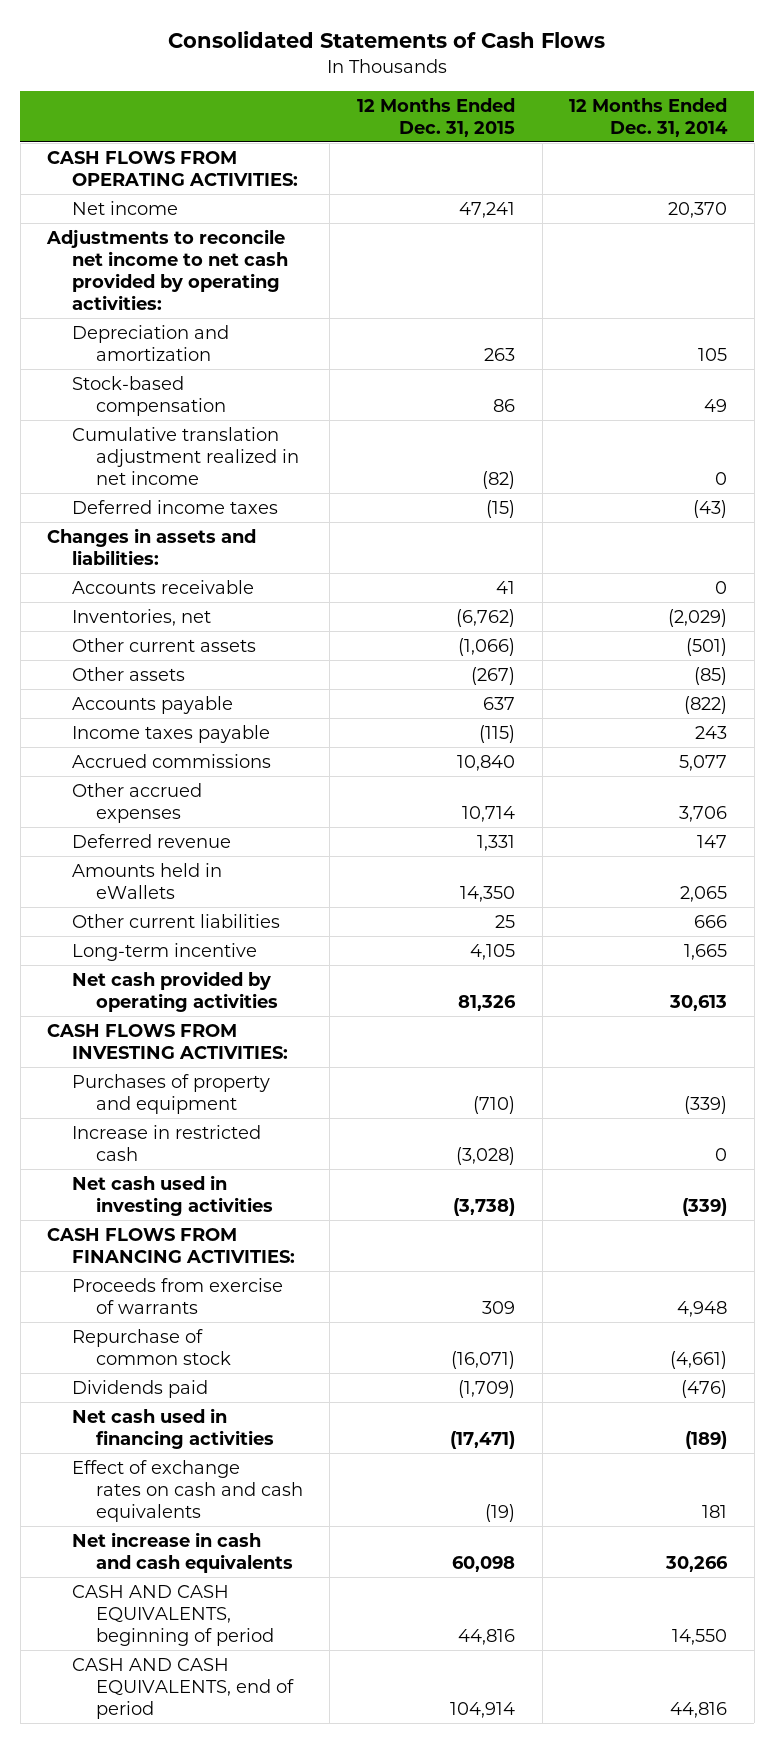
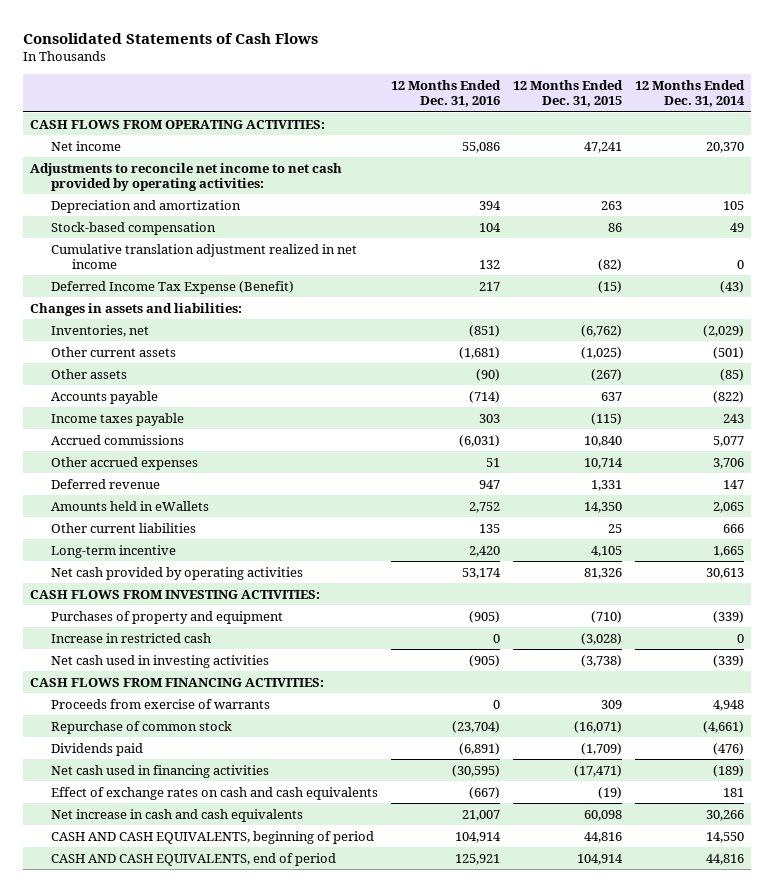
- | 12 Months Ended Dec. 31, 2015 | 12 Months Ended Dec. 31, 2014
+ | 12 Months Ended Dec. 31, 2016 | 12 Months Ended Dec. 31, 2015 | 12 Months Ended Dec. 31, 2014
- Deferred income taxes | (15) | (43)
+ Deferred Income Tax Expense (Benefit) | 217 | (15) | (43)
- Accounts receivable | 41 | 0
- Other current assets | (1,066) | (501)
+ Other current assets | (1,681) | (1,025) | (501)

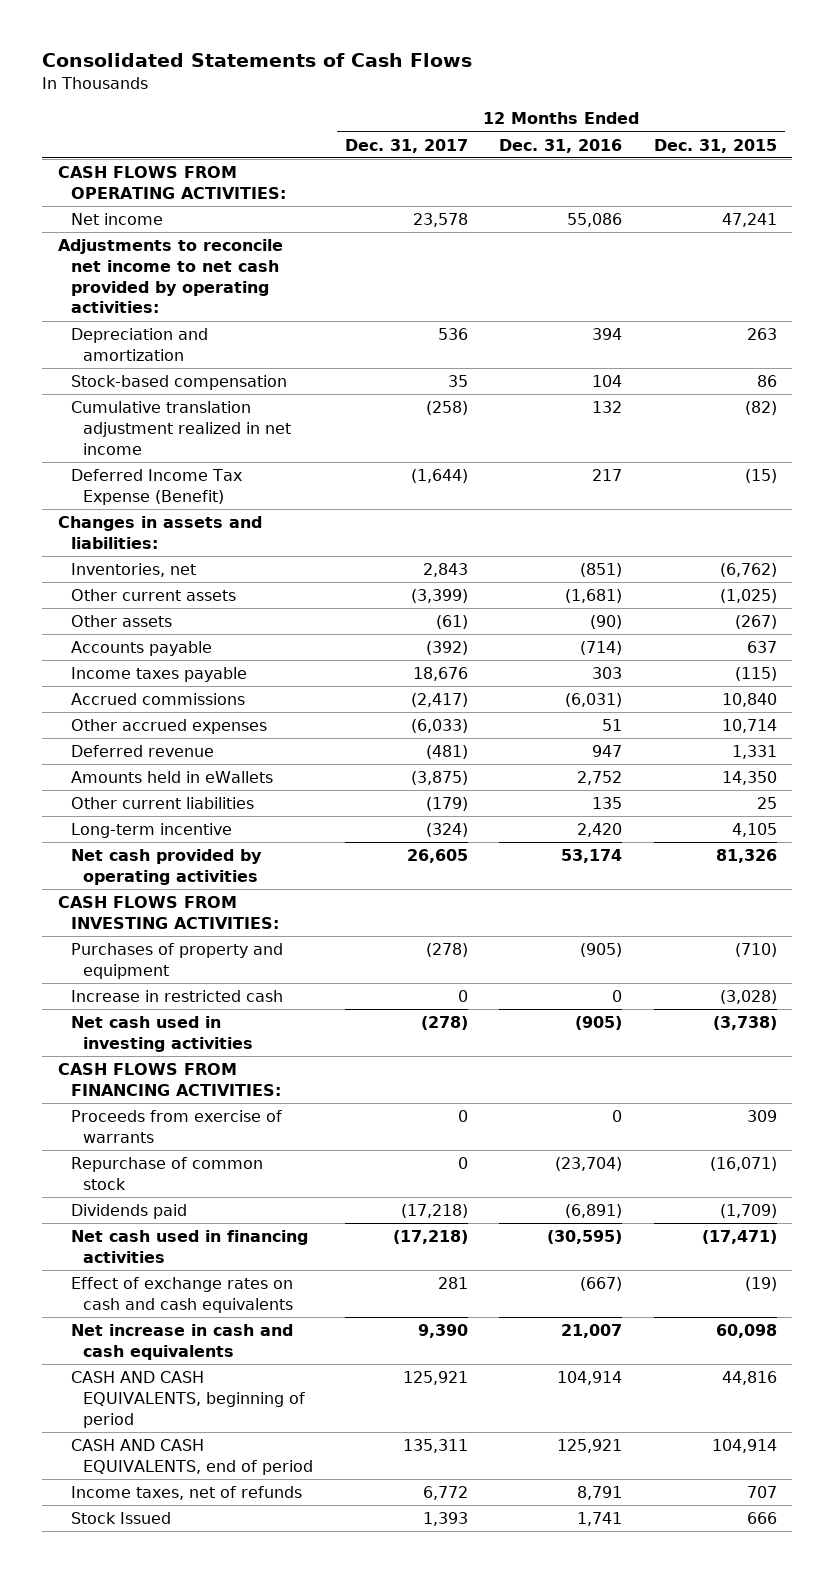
- | 12 Months Ended Dec. 31, 2016 | 12 Months Ended Dec. 31, 2015 | 12 Months Ended Dec. 31, 2014
+ | 12 Months Ended Dec. 31, 2017 | 12 Months Ended Dec. 31, 2016 | 12 Months Ended Dec. 31, 2015
+ Income taxes, net of refunds | 6,772 | 8,791 | 707
+ Stock Issued | 1,393 | 1,741 | 666

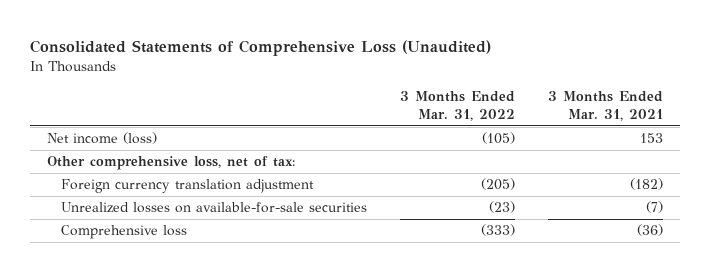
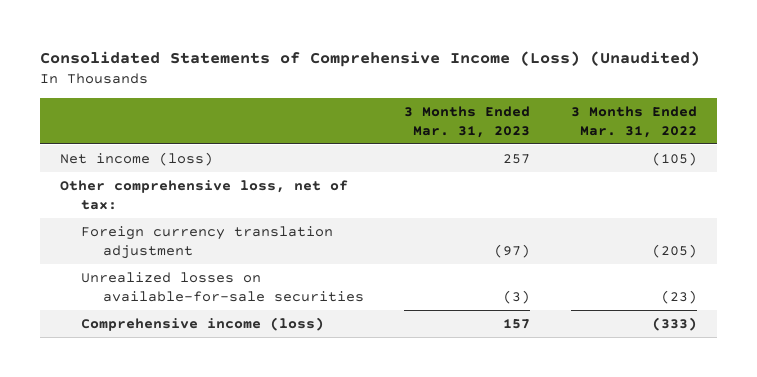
- Consolidated Statements of Comprehensive Loss (Unaudited)
+ Consolidated Statements of Comprehensive Income (Loss) (Unaudited)
- | 3 Months Ended Mar. 31, 2022 | 3 Months Ended Mar. 31, 2021
+ | 3 Months Ended Mar. 31, 2023 | 3 Months Ended Mar. 31, 2022
- Comprehensive loss | (333) | (36)
+ Comprehensive income (loss) | 157 | (333)

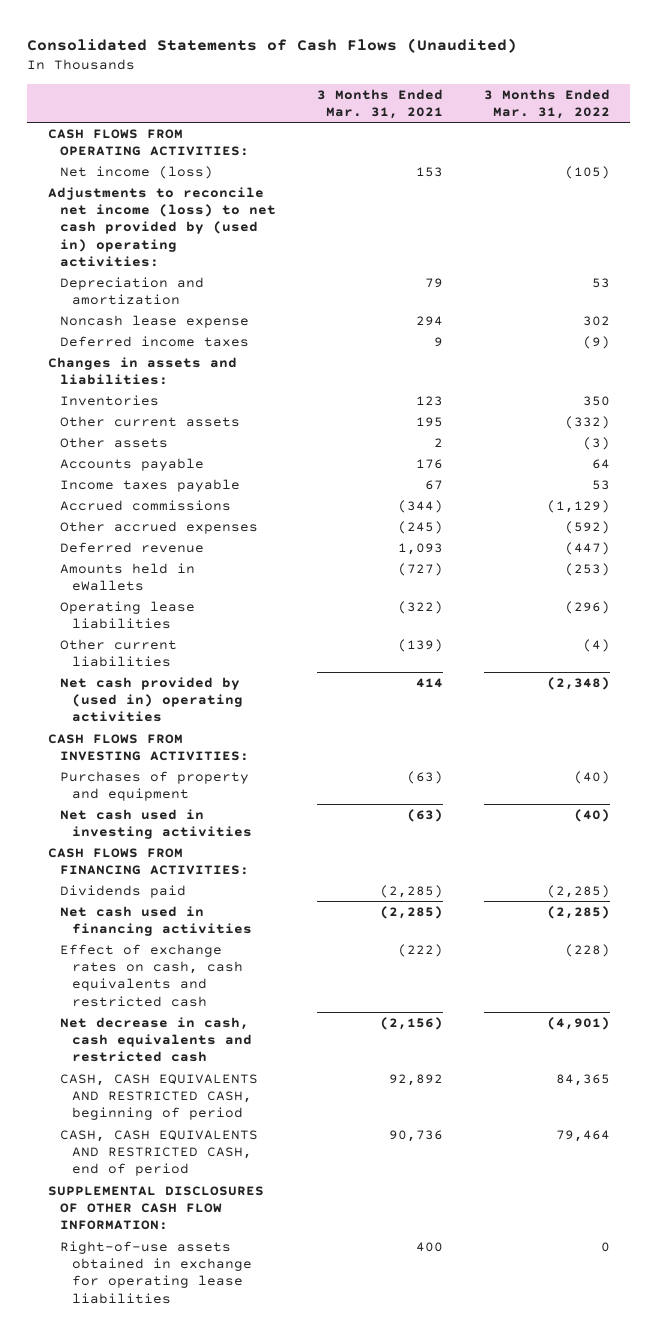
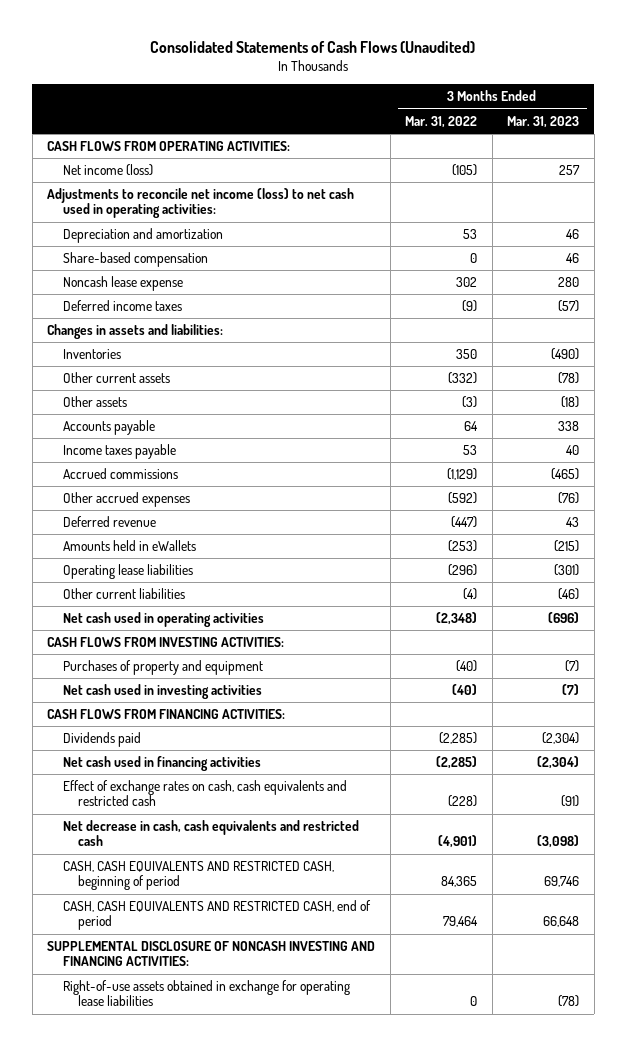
- | 3 Months Ended Mar. 31, 2021 | 3 Months Ended Mar. 31, 2022
+ | 3 Months Ended Mar. 31, 2022 | 3 Months Ended Mar. 31, 2023
- Adjustments to reconcile net income (loss) to net cash provided by (used in) operating activities:
+ Adjustments to reconcile net income (loss) to net cash used in operating activities:
+ Share-based compensation | 0 | 46
- Net cash provided by (used in) operating activities | 414 | (2,348)
+ Net cash used in operating activities | (2,348) | (696)
- SUPPLEMENTAL DISCLOSURES OF OTHER CASH FLOW INFORMATION:
+ SUPPLEMENTAL DISCLOSURE OF NONCASH INVESTING AND FINANCING ACTIVITIES:

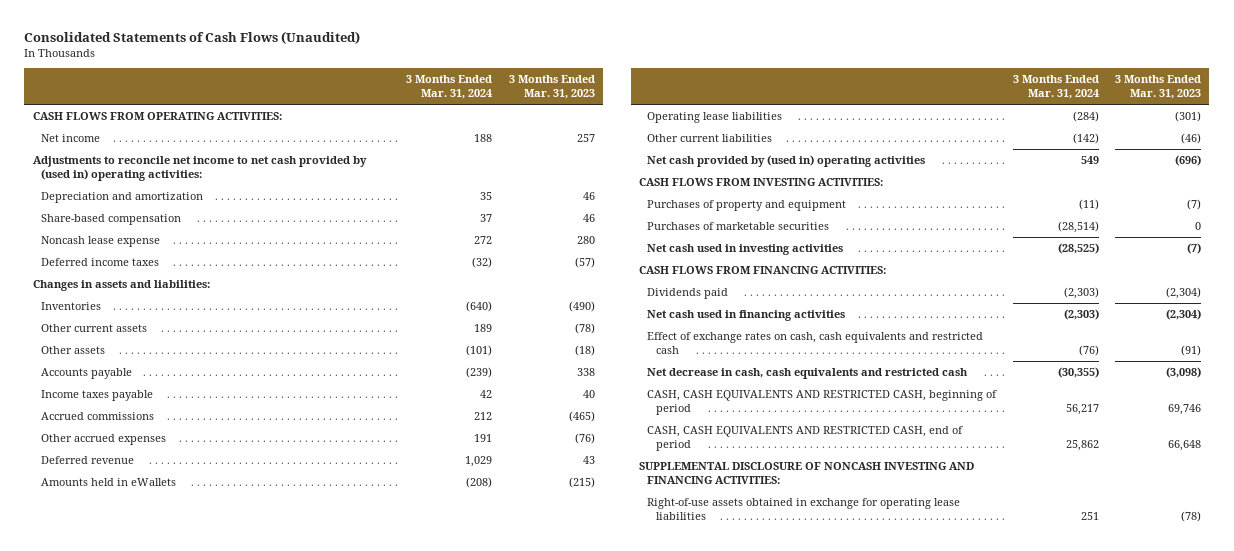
- | 3 Months Ended Mar. 31, 2022 | 3 Months Ended Mar. 31, 2023
+ | 3 Months Ended Mar. 31, 2024 | 3 Months Ended Mar. 31, 2023
- Net income (loss) | (105) | 257
- Adjustments to reconcile net income (loss) to net cash used in operating activities:
+ Net income | 188 | 257
+ Adjustments to reconcile net income to net cash provided by (used in) operating activities:
- Net cash used in operating activities | (2,348) | (696)
+ Net cash provided by (used in) operating activities | 549 | (696)
+ Purchases of marketable securities | (28,514) | 0

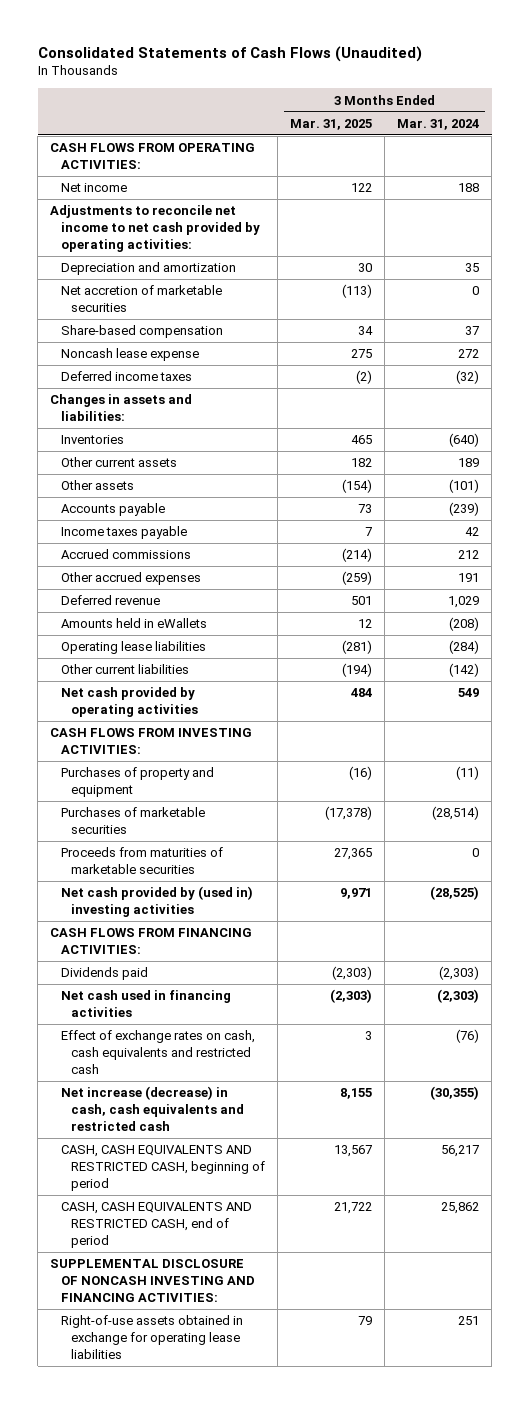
- | 3 Months Ended Mar. 31, 2024 | 3 Months Ended Mar. 31, 2023
+ | 3 Months Ended Mar. 31, 2025 | 3 Months Ended Mar. 31, 2024
- Adjustments to reconcile net income to net cash provided by (used in) operating activities:
+ Adjustments to reconcile net income to net cash provided by operating activities:
+ Net accretion of marketable securities | (113) | 0
- Net cash provided by (used in) operating activities | 549 | (696)
+ Net cash provided by operating activities | 484 | 549
- Net cash used in investing activities | (28,525) | (7)
+ Proceeds from maturities of marketable securities | 27,365 | 0
+ Net cash provided by (used in) investing activities | 9,971 | (28,525)
- Net decrease in cash, cash equivalents and restricted cash | (30,355) | (3,098)
+ Net increase (decrease) in cash, cash equivalents and restricted cash | 8,155 | (30,355)

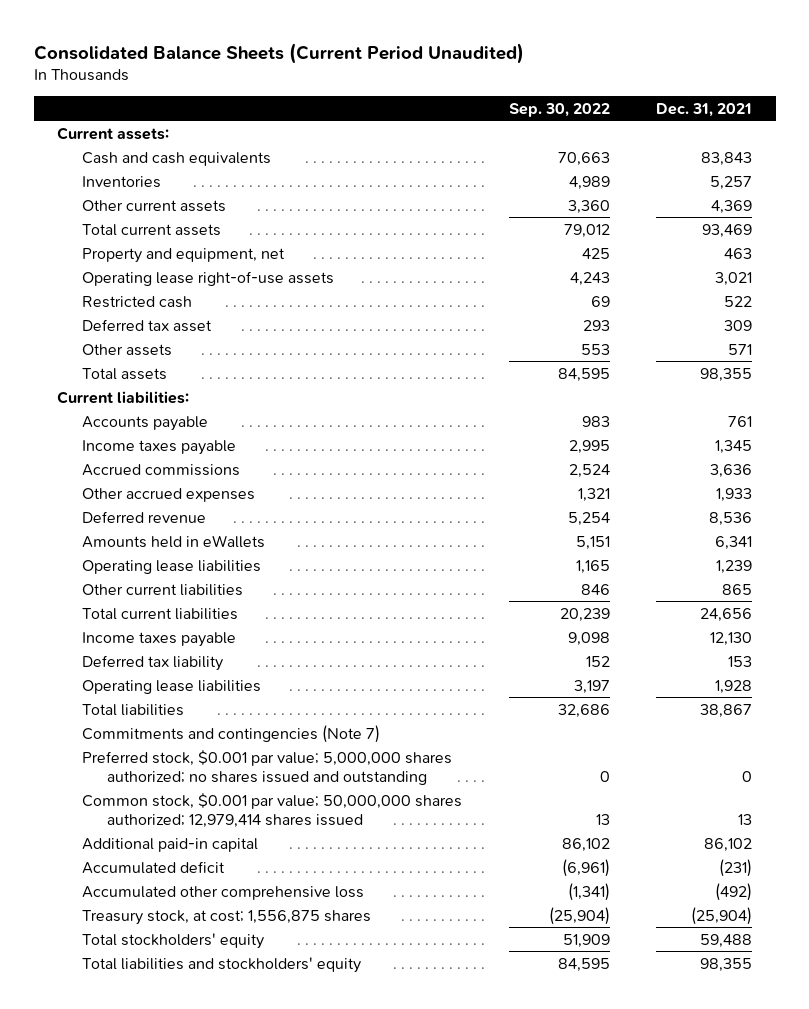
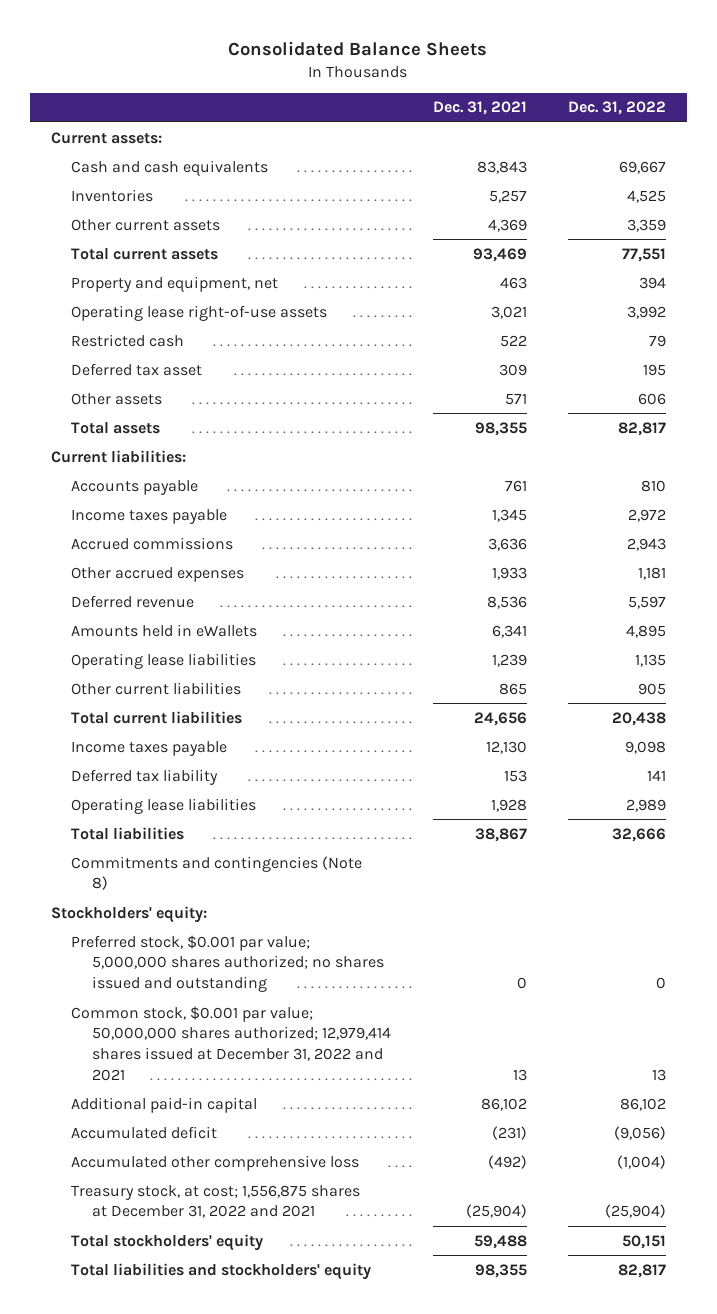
- Consolidated Balance Sheets (Current Period Unaudited)
+ Consolidated Balance Sheets
- | Sep. 30, 2022 | Dec. 31, 2021
+ | Dec. 31, 2021 | Dec. 31, 2022
- Commitments and contingencies (Note 7)
+ Commitments and contingencies (Note 8)
+ Stockholders' equity:
- Common stock, $0.001 par value; 50,000,000 shares authorized; 12,979,414 shares issued | 13 | 13
+ Common stock, $0.001 par value; 50,000,000 shares authorized; 12,979,414 shares issued at December 31, 2022 and 2021 | 13 | 13
- Treasury stock, at cost; 1,556,875 shares | (25,904) | (25,904)
+ Treasury stock, at cost; 1,556,875 shares at December 31, 2022 and 2021 | (25,904) | (25,904)

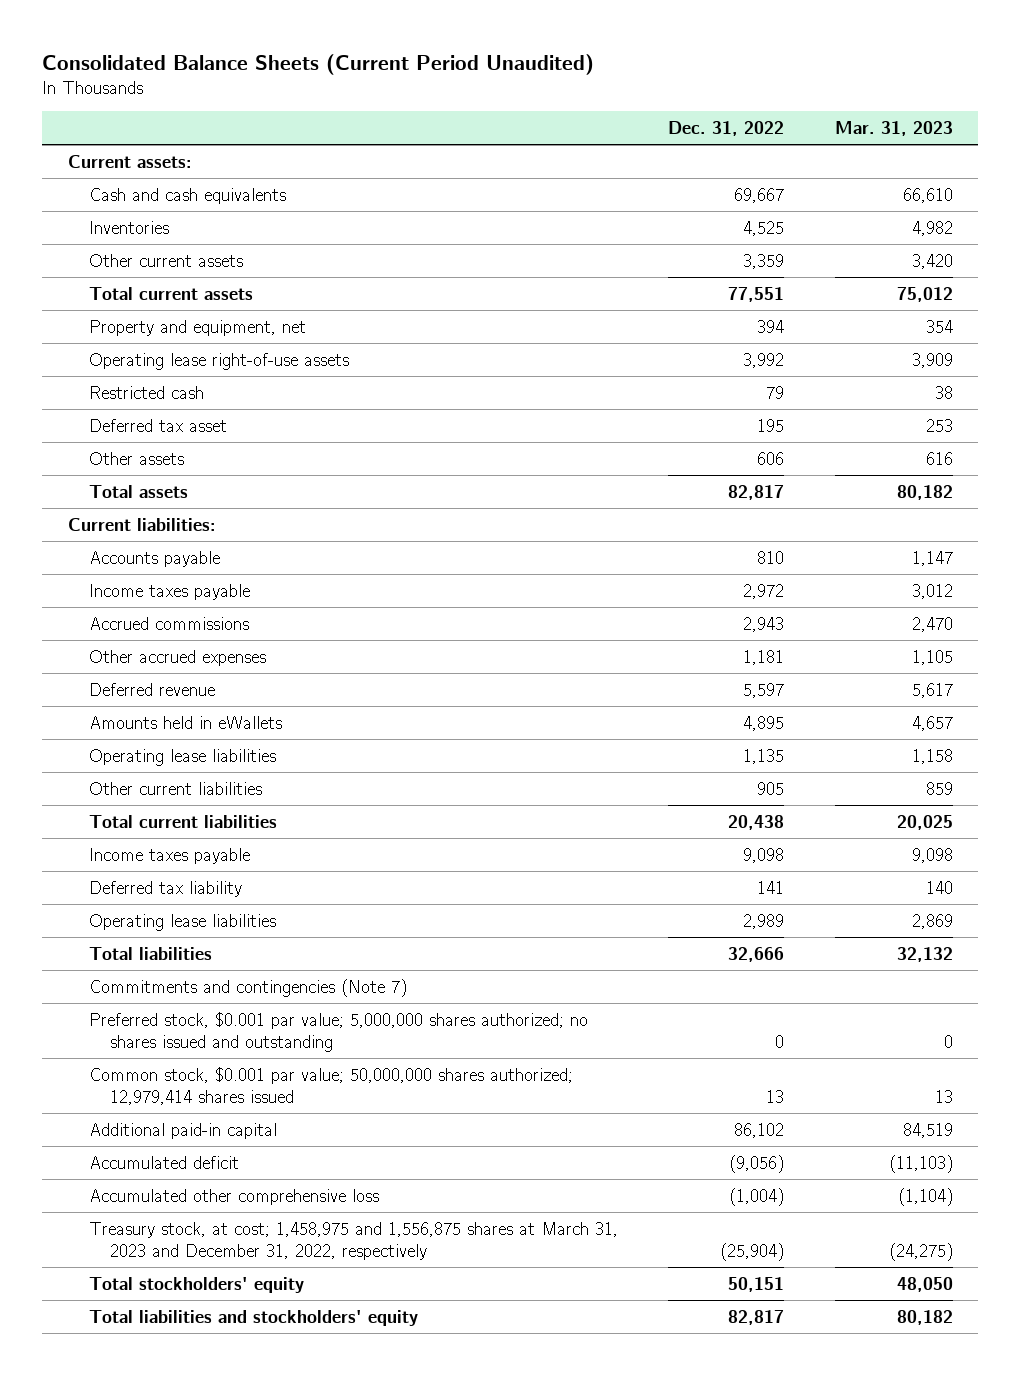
- Consolidated Balance Sheets
+ Consolidated Balance Sheets (Current Period Unaudited)
- | Dec. 31, 2021 | Dec. 31, 2022
+ | Dec. 31, 2022 | Mar. 31, 2023
- Commitments and contingencies (Note 8)
- Stockholders' equity:
+ Commitments and contingencies (Note 7)
- Common stock, $0.001 par value; 50,000,000 shares authorized; 12,979,414 shares issued at December 31, 2022 and 2021 | 13 | 13
+ Common stock, $0.001 par value; 50,000,000 shares authorized; 12,979,414 shares issued | 13 | 13
- Treasury stock, at cost; 1,556,875 shares at December 31, 2022 and 2021 | (25,904) | (25,904)
+ Treasury stock, at cost; 1,458,975 and 1,556,875 shares at March 31, 2023 and December 31, 2022, respectively | (25,904) | (24,275)

